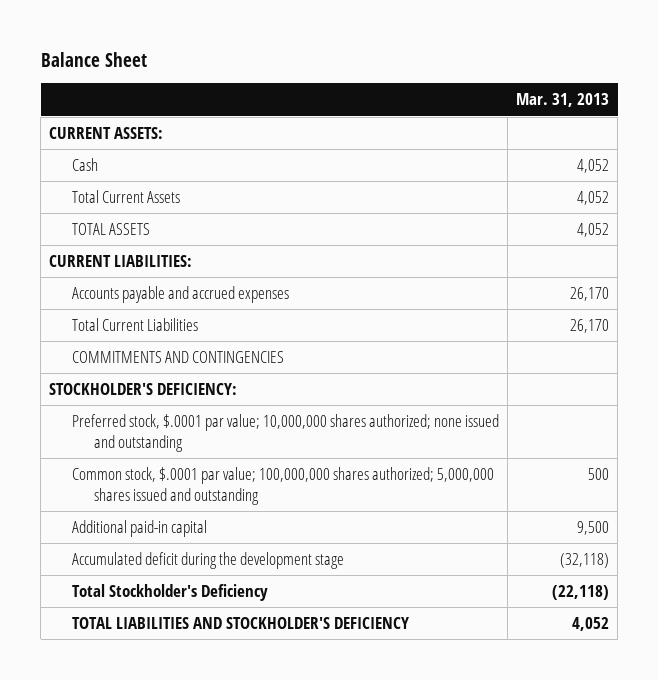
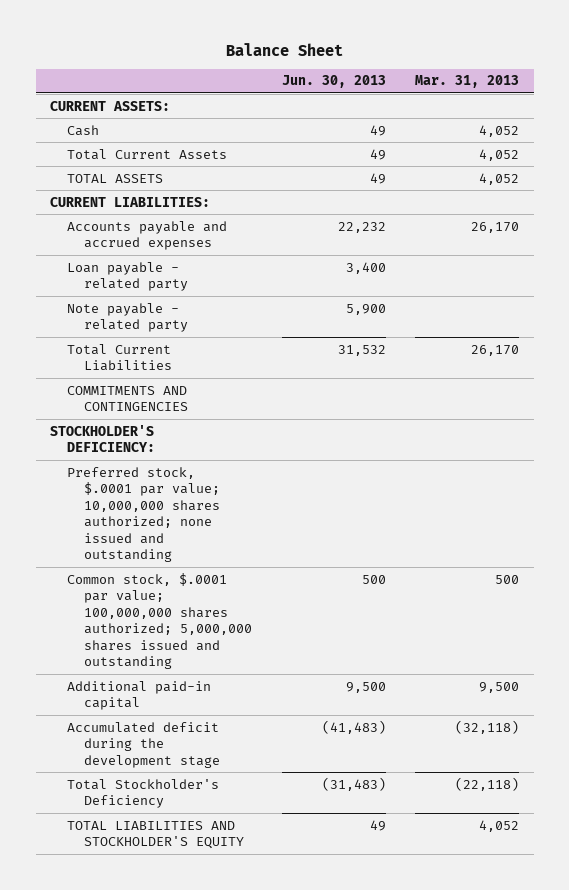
- | Mar. 31, 2013
+ | Jun. 30, 2013 | Mar. 31, 2013
+ Loan payable - related party | 3,400 |
+ Note payable - related party | 5,900 |
- TOTAL LIABILITIES AND STOCKHOLDER'S DEFICIENCY | 4,052
+ TOTAL LIABILITIES AND STOCKHOLDER'S EQUITY | 49 | 4,052

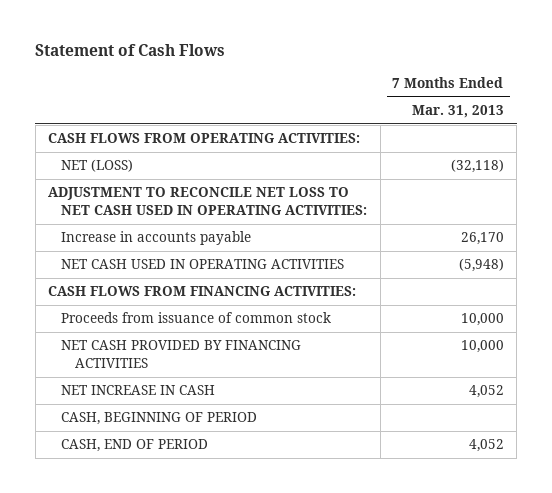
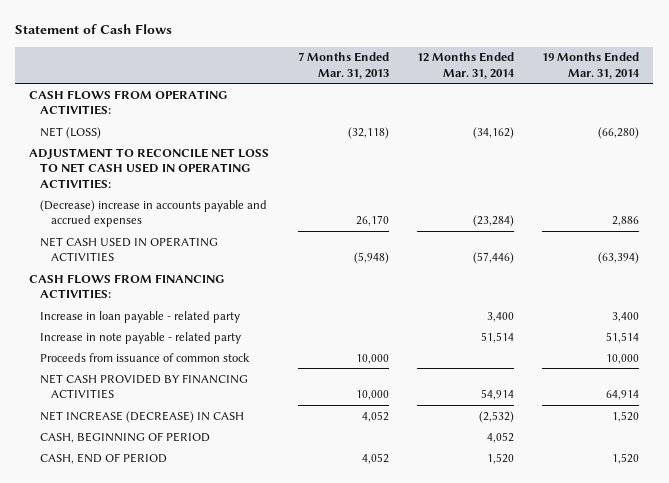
- | 7 Months Ended Mar. 31, 2013
+ | 7 Months Ended Mar. 31, 2013 | 12 Months Ended Mar. 31, 2014 | 19 Months Ended Mar. 31, 2014
- Increase in accounts payable | 26,170
+ (Decrease) increase in accounts payable and accrued expenses | 26,170 | (23,284) | 2,886
+ Increase in loan payable - related party | | 3,400 | 3,400
+ Increase in note payable - related party | | 51,514 | 51,514
- NET INCREASE IN CASH | 4,052
+ NET INCREASE (DECREASE) IN CASH | 4,052 | (2,532) | 1,520

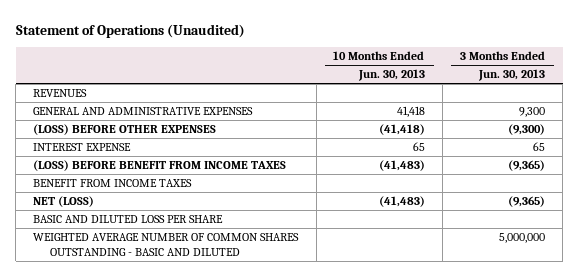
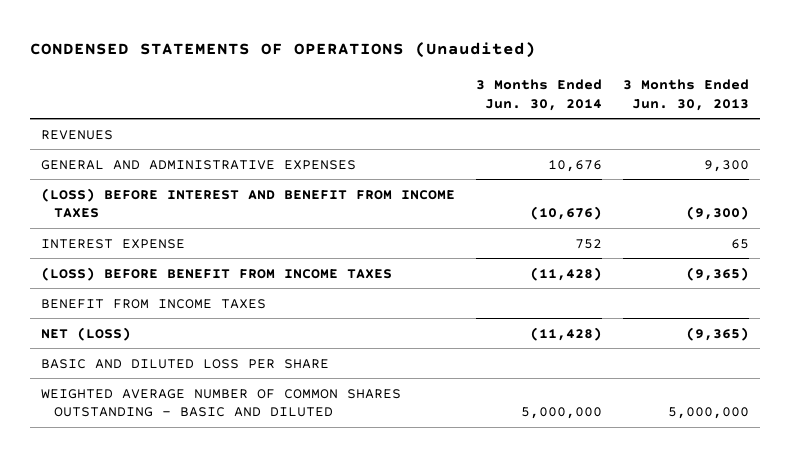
- Statement of Operations (Unaudited)
+ CONDENSED STATEMENTS OF OPERATIONS (Unaudited)
- | 10 Months Ended Jun. 30, 2013 | 3 Months Ended Jun. 30, 2013
+ | 3 Months Ended Jun. 30, 2014 | 3 Months Ended Jun. 30, 2013
- (LOSS) BEFORE OTHER EXPENSES | (41,418) | (9,300)
+ (LOSS) BEFORE INTEREST AND BENEFIT FROM INCOME TAXES | (10,676) | (9,300)

